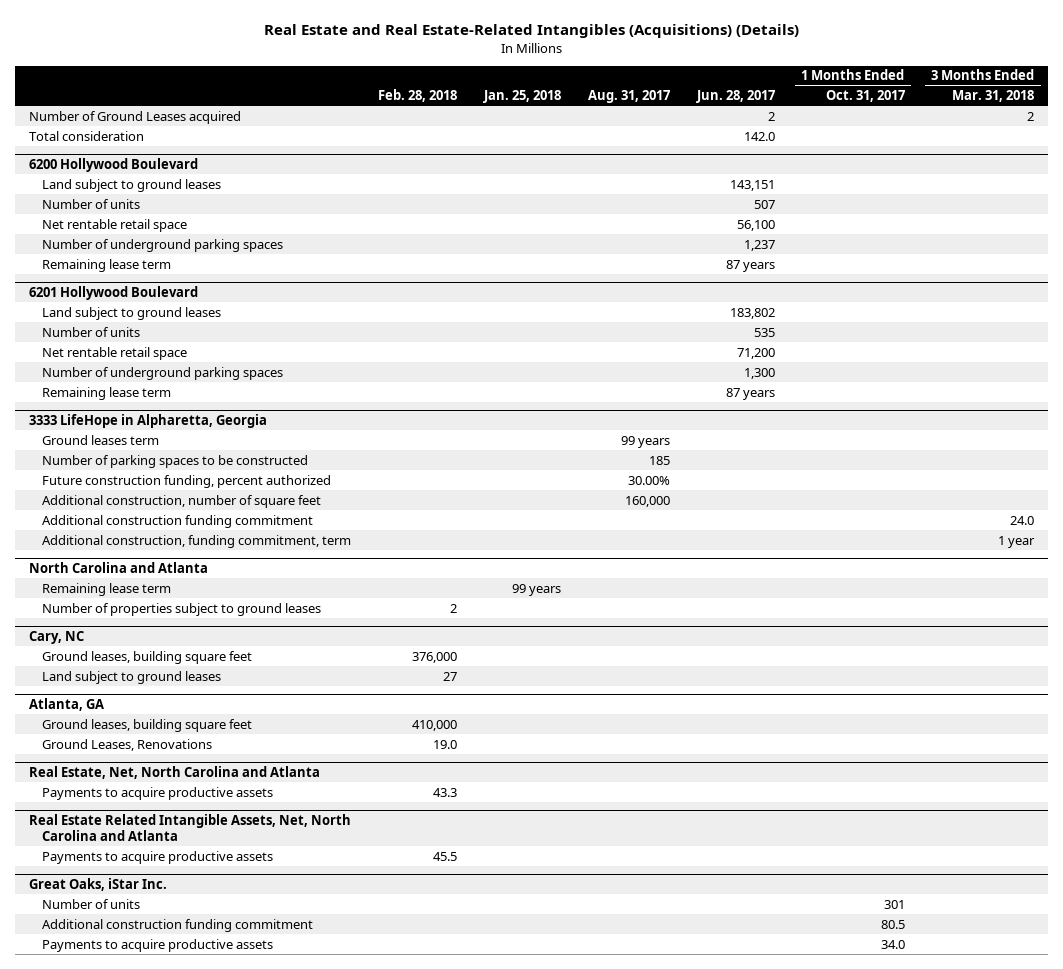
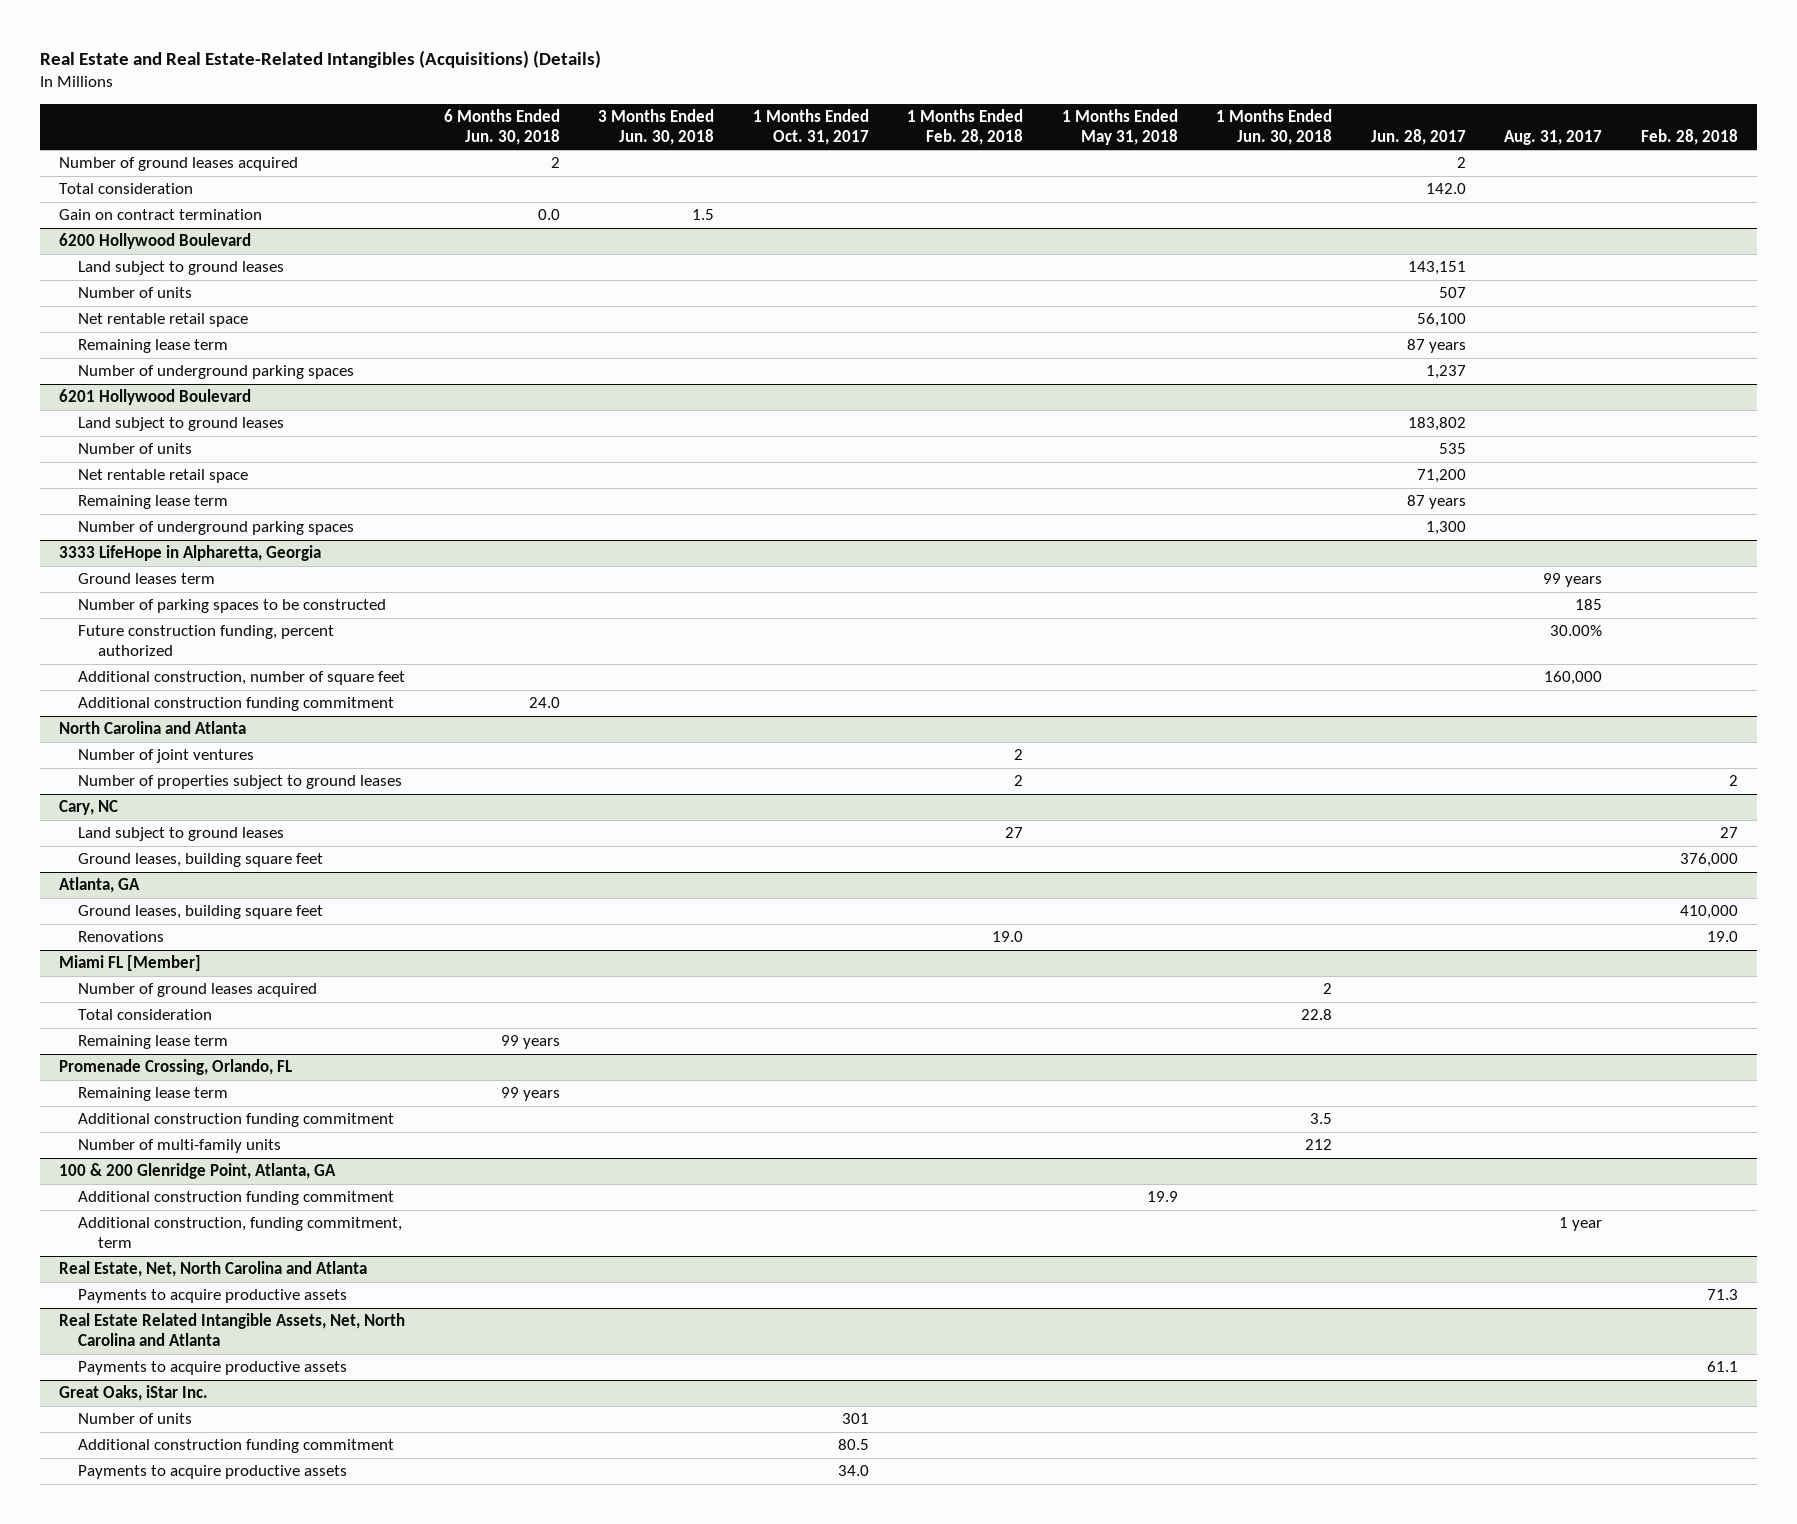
- | Feb. 28, 2018 | Jan. 25, 2018 | Aug. 31, 2017 | Jun. 28, 2017 | 1 Months Ended Oct. 31, 2017 | 3 Months Ended Mar. 31, 2018
+ | 6 Months Ended Jun. 30, 2018 | 3 Months Ended Jun. 30, 2018 | 1 Months Ended Oct. 31, 2017 | 1 Months Ended Feb. 28, 2018 | 1 Months Ended May 31, 2018 | 1 Months Ended Jun. 30, 2018 | Jun. 28, 2017 | Aug. 31, 2017 | Feb. 28, 2018
- Number of Ground Leases acquired | | | | 2 | | 2
+ Number of ground leases acquired | 2 | | | | | | 2 | |
+ Gain on contract termination | 0.0 | 1.5 | | | | | | |
@ 6200 Hollywood Boulevard
moved down: Number of underground parking spaces | | | | | | | 1,237 | |
@ 6201 Hollywood Boulevard
moved down: Number of underground parking spaces | | | | | | | 1,300 | |
@ 3333 LifeHope in Alpharetta, Georgia
- Additional construction, funding commitment, term | | | | | | 1 year
@ North Carolina and Atlanta
- Remaining lease term | | 99 years | | | |
+ Number of joint ventures | | | | 2 | | | | |
@ Cary, NC
moved down: Ground leases, building square feet | | | | | | | | | 376,000
@ Atlanta, GA
- Ground Leases, Renovations | 19.0 | | | | |
+ Renovations | | | | 19.0 | | | | | 19.0
+ Miami FL [Member]
+ Number of ground leases acquired | | | | | | 2 | | |
+ Total consideration | | | | | | 22.8 | | |
+ Remaining lease term | 99 years | | | | | | | |
+ Promenade Crossing, Orlando, FL
+ Remaining lease term | 99 years | | | | | | | |
+ Additional construction funding commitment | | | | | | 3.5 | | |
+ Number of multi-family units | | | | | | 212 | | |
+ 100 & 200 Glenridge Point, Atlanta, GA
+ Additional construction funding commitment | | | | | 19.9 | | | |
+ Additional construction, funding commitment, term | | | | | | | | 1 year |
@ Real Estate, Net, North Carolina and Atlanta
- Payments to acquire productive assets | 43.3 | | | | |
+ Payments to acquire productive assets | | | | | | | | | 71.3
@ Real Estate Related Intangible Assets, Net, North Carolina and Atlanta
- Payments to acquire productive assets | 45.5 | | | | |
+ Payments to acquire productive assets | | | | | | | | | 61.1

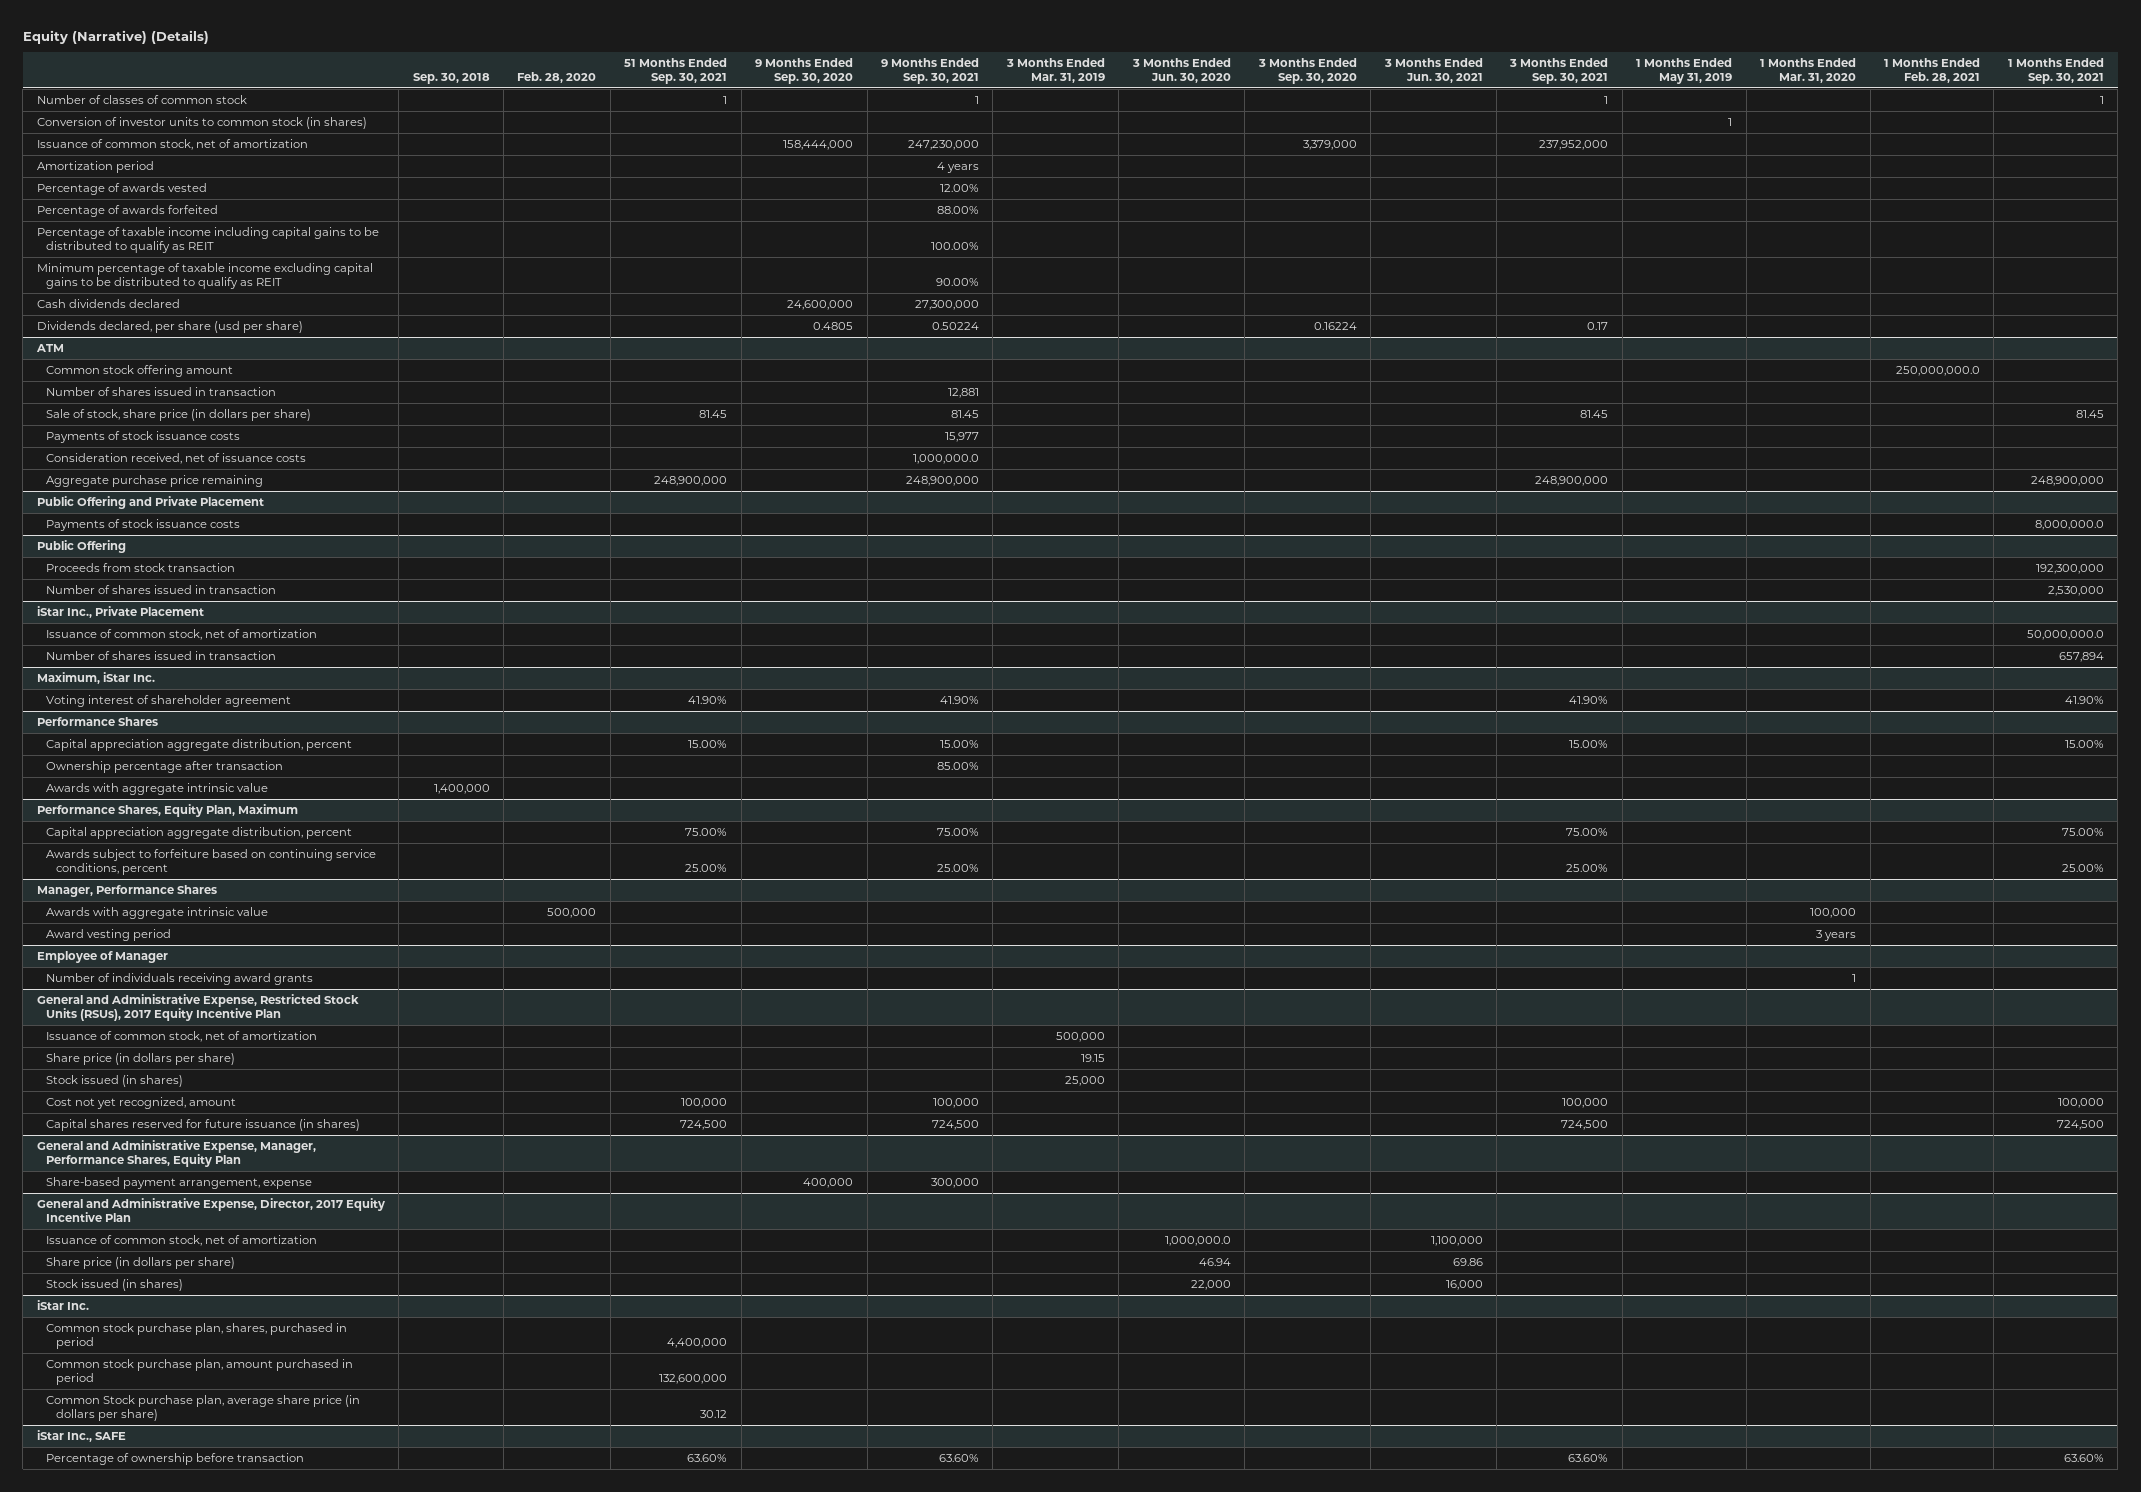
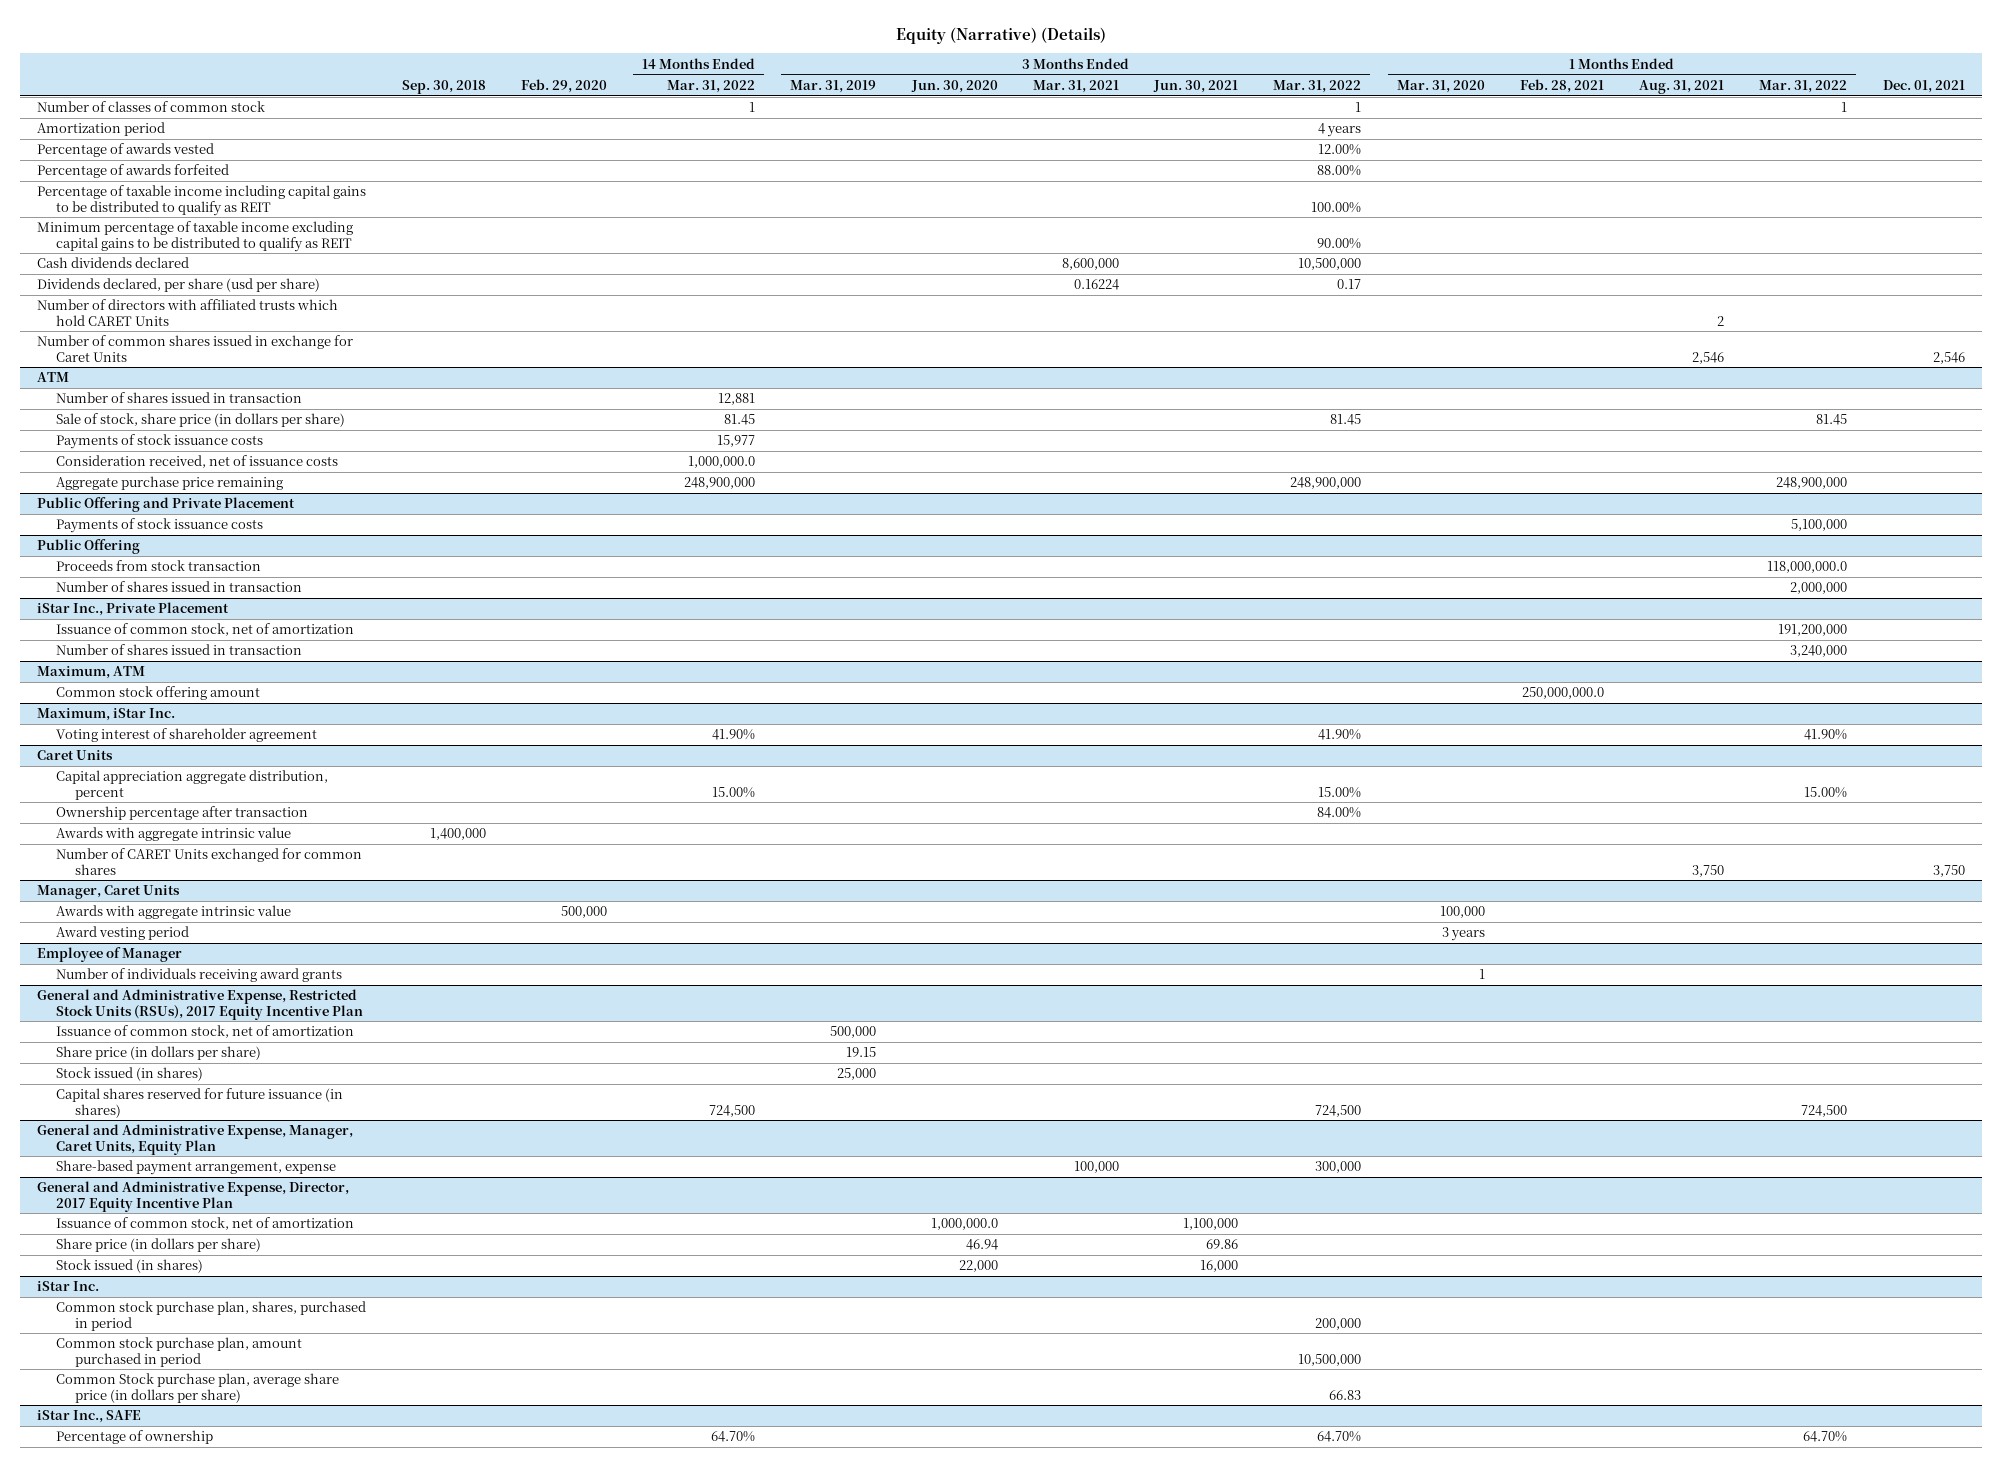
- | Sep. 30, 2018 | Feb. 28, 2020 | 51 Months Ended Sep. 30, 2021 | 9 Months Ended Sep. 30, 2020 | 9 Months Ended Sep. 30, 2021 | 3 Months Ended Mar. 31, 2019 | 3 Months Ended Jun. 30, 2020 | 3 Months Ended Sep. 30, 2020 | 3 Months Ended Jun. 30, 2021 | 3 Months Ended Sep. 30, 2021 | 1 Months Ended May 31, 2019 | 1 Months Ended Mar. 31, 2020 | 1 Months Ended Feb. 28, 2021 | 1 Months Ended Sep. 30, 2021
+ | Sep. 30, 2018 | Feb. 29, 2020 | 14 Months Ended Mar. 31, 2022 | 3 Months Ended Mar. 31, 2019 | 3 Months Ended Jun. 30, 2020 | 3 Months Ended Mar. 31, 2021 | 3 Months Ended Jun. 30, 2021 | 3 Months Ended Mar. 31, 2022 | 1 Months Ended Mar. 31, 2020 | 1 Months Ended Feb. 28, 2021 | 1 Months Ended Aug. 31, 2021 | 1 Months Ended Mar. 31, 2022 | Dec. 01, 2021
- Conversion of investor units to common stock (in shares) | | | | | | | | | | | 1 | | |
- Issuance of common stock, net of amortization | | | | 158,444,000 | 247,230,000 | | | 3,379,000 | | 237,952,000 | | | |
+ Number of directors with affiliated trusts which hold CARET Units | | | | | | | | | | | 2 | |
+ Number of common shares issued in exchange for Caret Units | | | | | | | | | | | 2,546 | | 2,546
@ ATM
- Common stock offering amount | | | | | | | | | | | | | 250,000,000.0 |
+ Maximum, ATM
+ Common stock offering amount | | | | | | | | | | 250,000,000.0 | | |
- Performance Shares
+ Caret Units
- Performance Shares, Equity Plan, Maximum
- Capital appreciation aggregate distribution, percent | | | 75.00% | | 75.00% | | | | | 75.00% | | | | 75.00%
- Awards subject to forfeiture based on continuing service conditions, percent | | | 25.00% | | 25.00% | | | | | 25.00% | | | | 25.00%
- Manager, Performance Shares
+ Number of CARET Units exchanged for common shares | | | | | | | | | | | 3,750 | | 3,750
+ Manager, Caret Units
@ General and Administrative Expense, Restricted Stock Units (RSUs), 2017 Equity Incentive Plan
- Cost not yet recognized, amount | | | 100,000 | | 100,000 | | | | | 100,000 | | | | 100,000
- General and Administrative Expense, Manager, Performance Shares, Equity Plan
+ General and Administrative Expense, Manager, Caret Units, Equity Plan
@ iStar Inc., SAFE
- Percentage of ownership before transaction | | | 63.60% | | 63.60% | | | | | 63.60% | | | | 63.60%
+ Percentage of ownership | | | 64.70% | | | | | 64.70% | | | | 64.70% |

